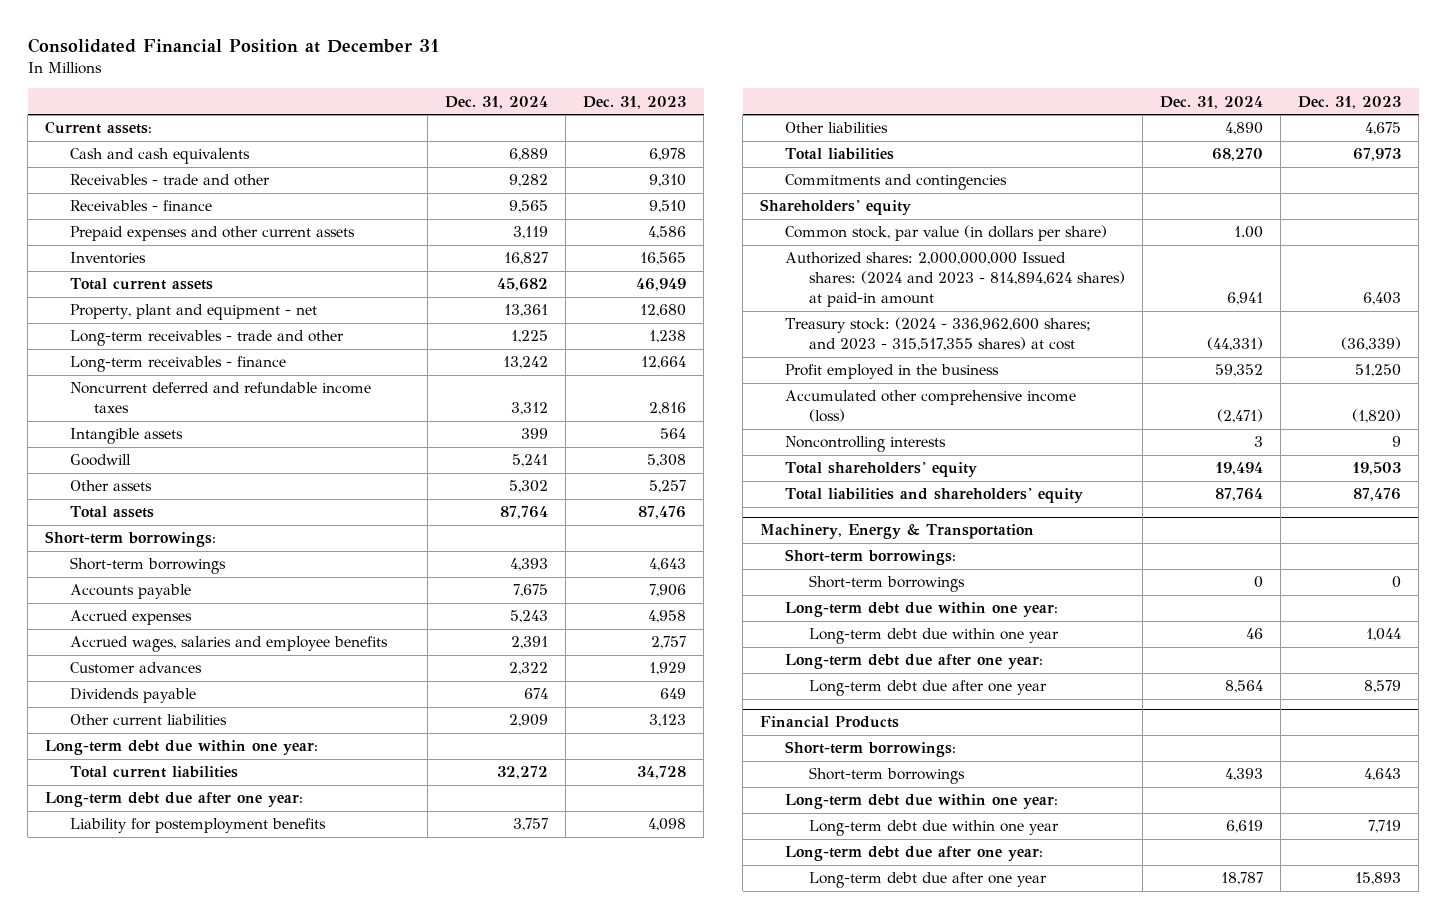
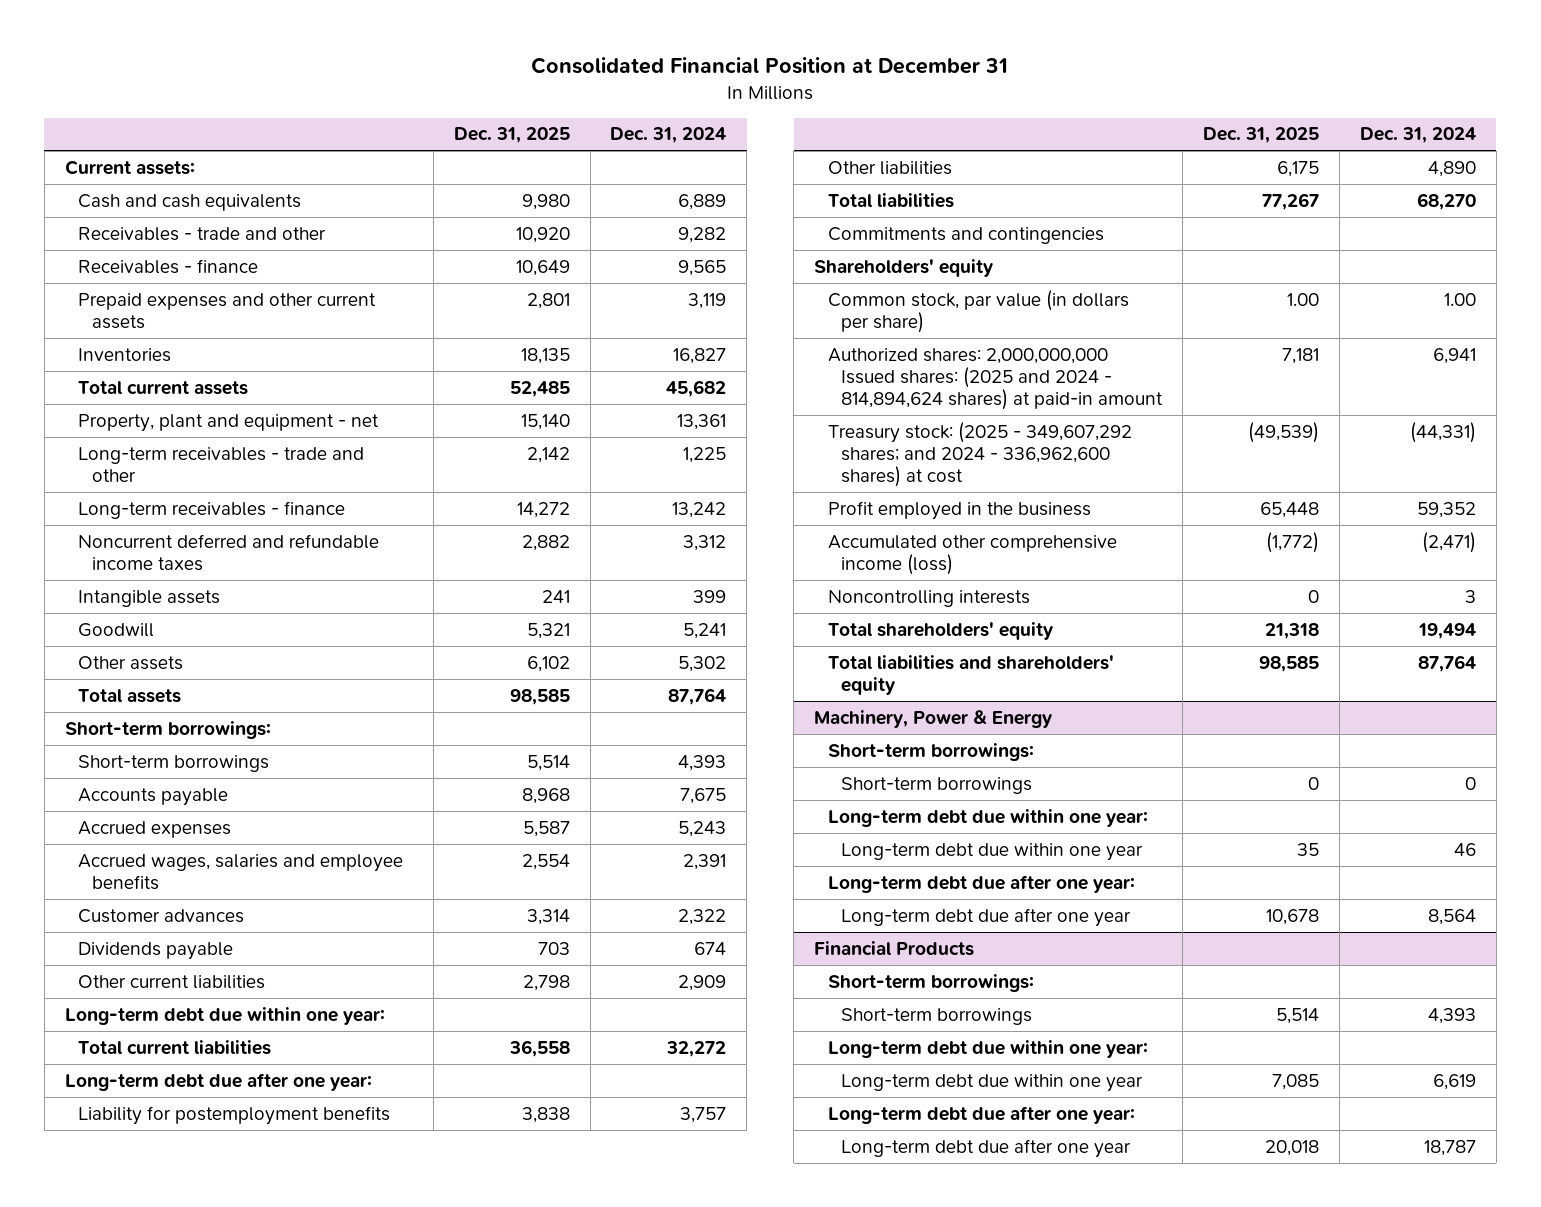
- | Dec. 31, 2024 | Dec. 31, 2023
+ | Dec. 31, 2025 | Dec. 31, 2024
- Authorized shares: 2,000,000,000 Issued shares: (2024 and 2023 - 814,894,624 shares) at paid-in amount | 6,941 | 6,403
- Treasury stock: (2024 - 336,962,600 shares; and 2023 - 315,517,355 shares) at cost | (44,331) | (36,339)
+ Authorized shares: 2,000,000,000 Issued shares: (2025 and 2024 - 814,894,624 shares) at paid-in amount | 7,181 | 6,941
+ Treasury stock: (2025 - 349,607,292 shares; and 2024 - 336,962,600 shares) at cost | (49,539) | (44,331)
- Machinery, Energy & Transportation
+ Machinery, Power & Energy

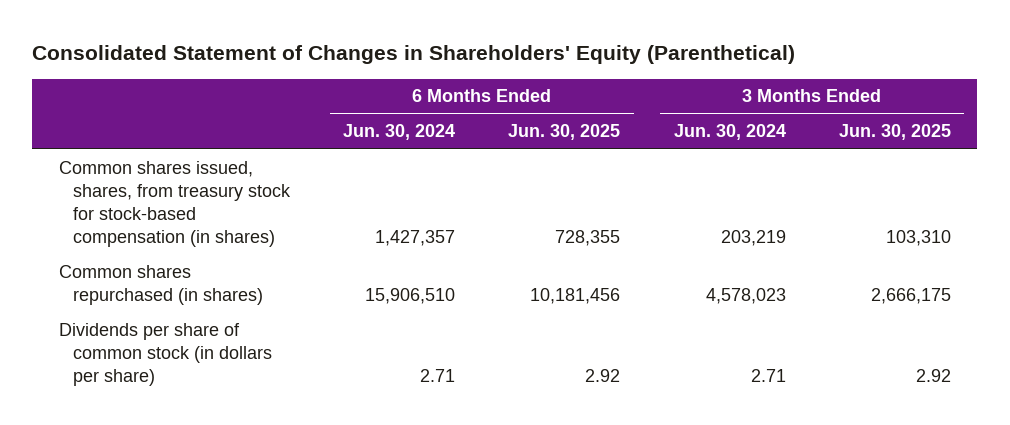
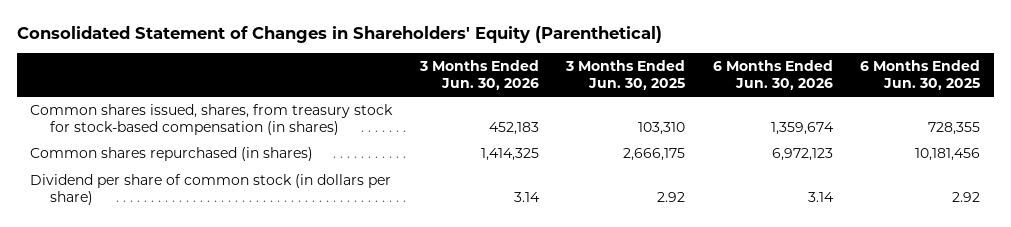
- | 6 Months Ended Jun. 30, 2024 | 6 Months Ended Jun. 30, 2025 | 3 Months Ended Jun. 30, 2024 | 3 Months Ended Jun. 30, 2025
+ | 3 Months Ended Jun. 30, 2026 | 3 Months Ended Jun. 30, 2025 | 6 Months Ended Jun. 30, 2026 | 6 Months Ended Jun. 30, 2025
- Dividends per share of common stock (in dollars per share) | 2.71 | 2.92 | 2.71 | 2.92
+ Dividend per share of common stock (in dollars per share) | 3.14 | 2.92 | 3.14 | 2.92

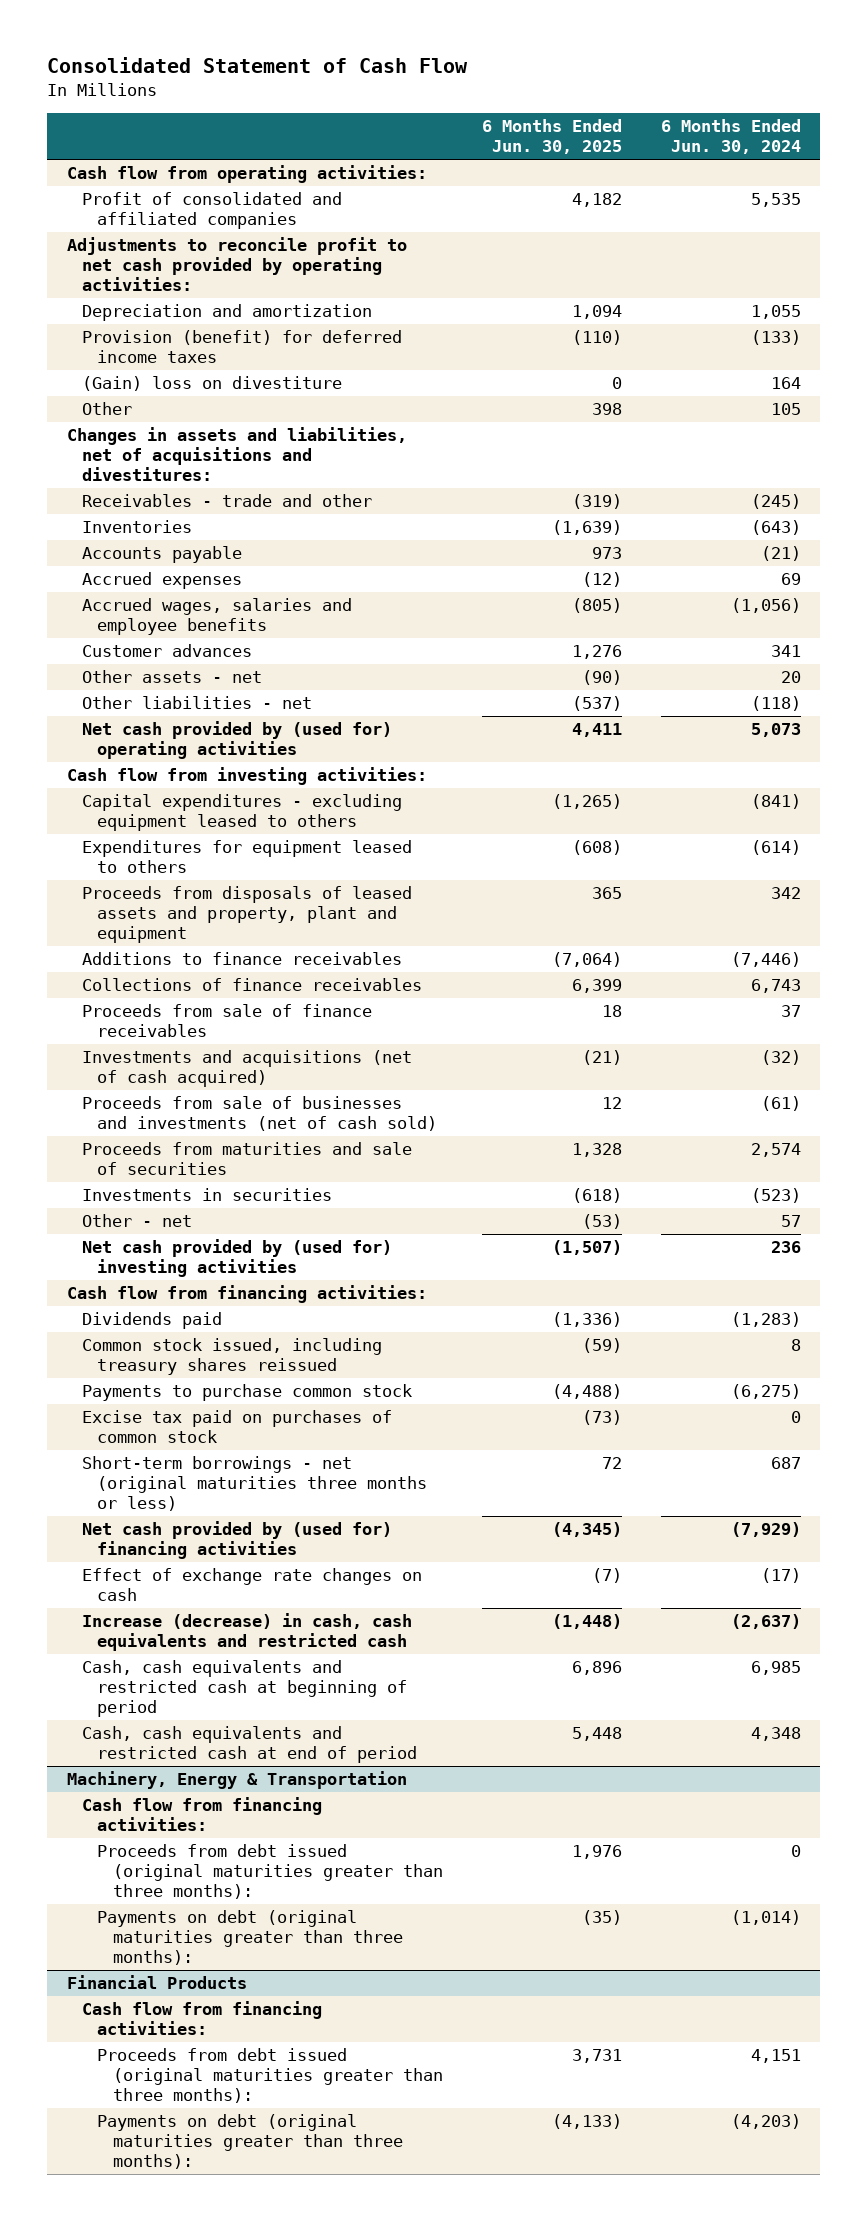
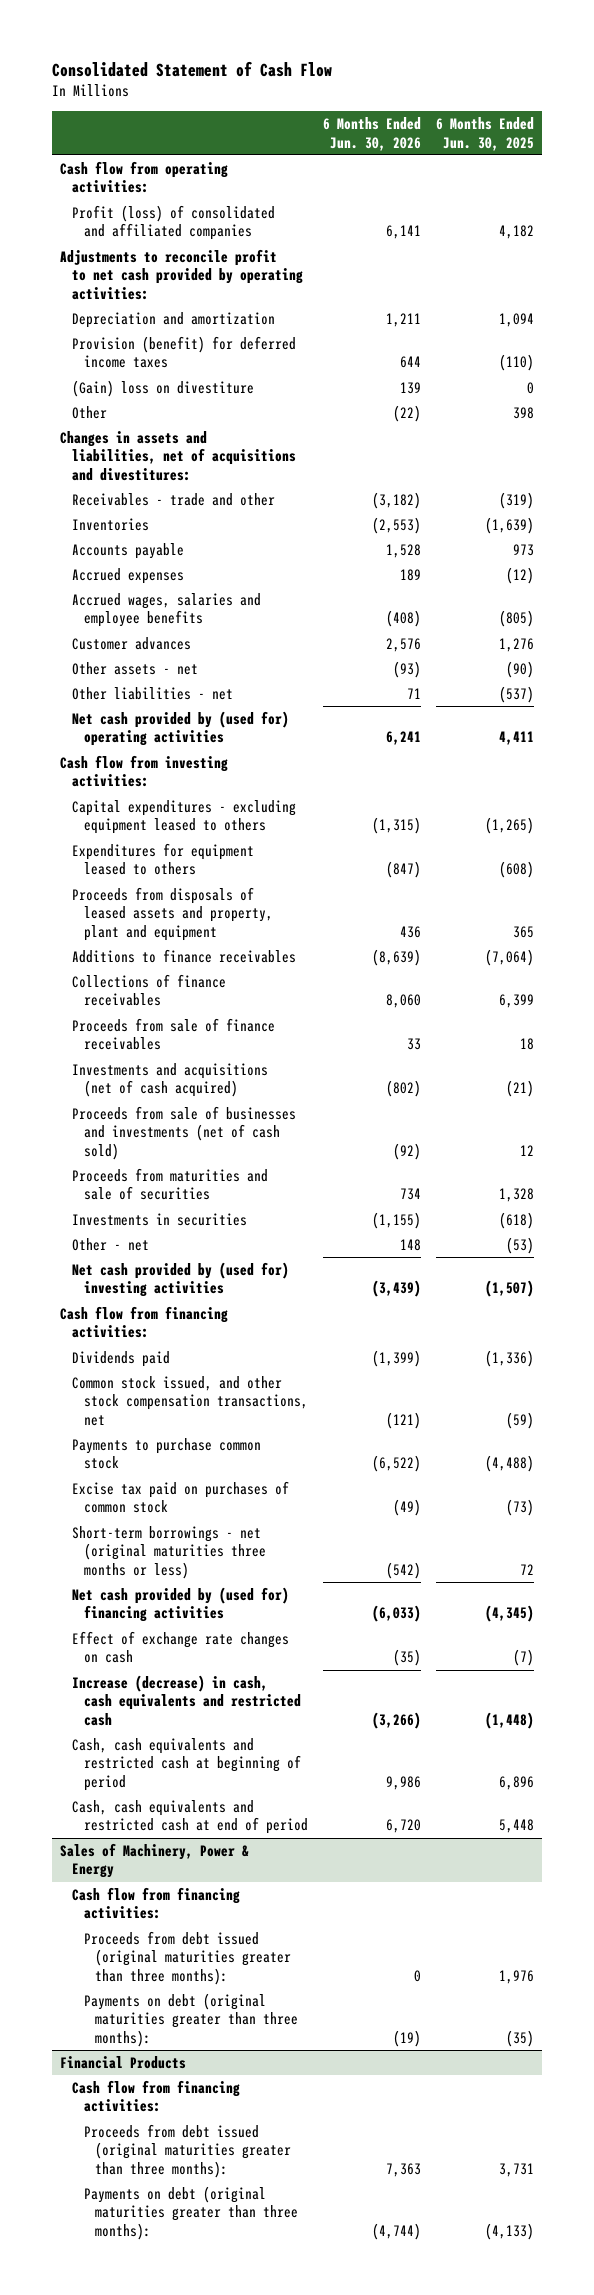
- | 6 Months Ended Jun. 30, 2025 | 6 Months Ended Jun. 30, 2024
+ | 6 Months Ended Jun. 30, 2026 | 6 Months Ended Jun. 30, 2025
- Profit of consolidated and affiliated companies | 4,182 | 5,535
+ Profit (loss) of consolidated and affiliated companies | 6,141 | 4,182
- Common stock issued, including treasury shares reissued | (59) | 8
+ Common stock issued, and other stock compensation transactions, net | (121) | (59)
- Machinery, Energy & Transportation
+ Sales of Machinery, Power & Energy

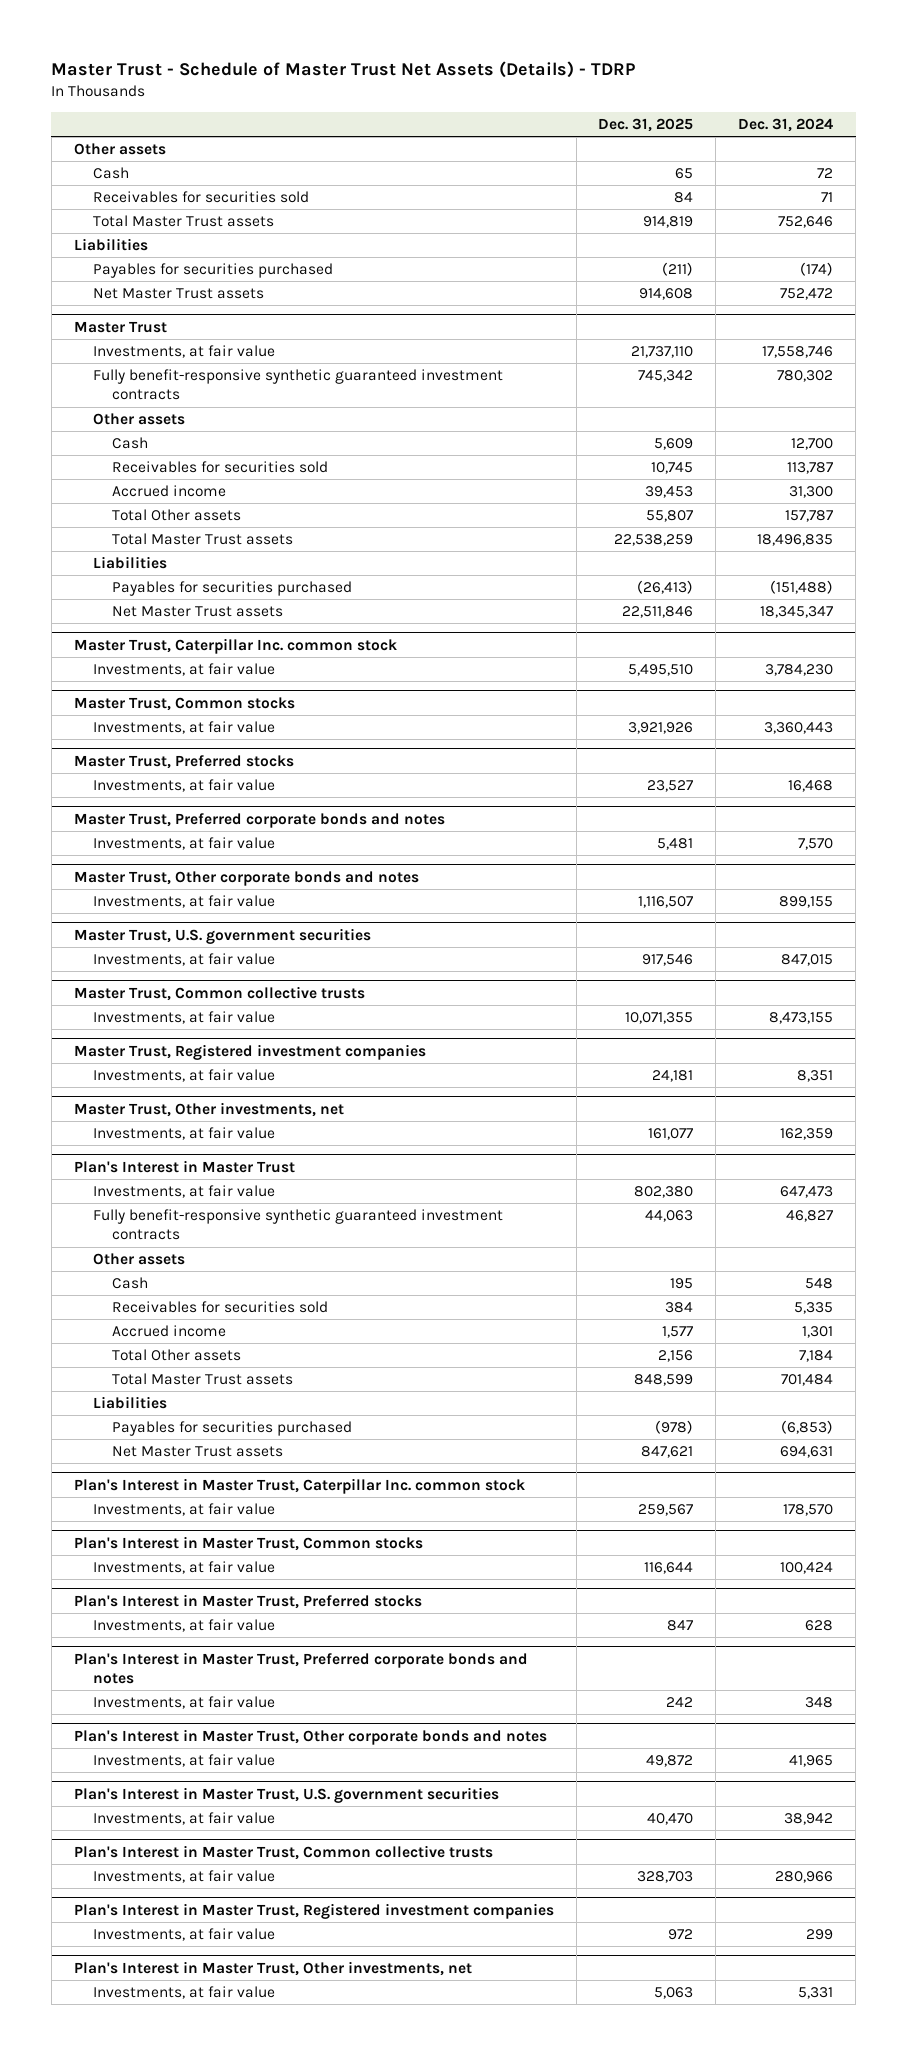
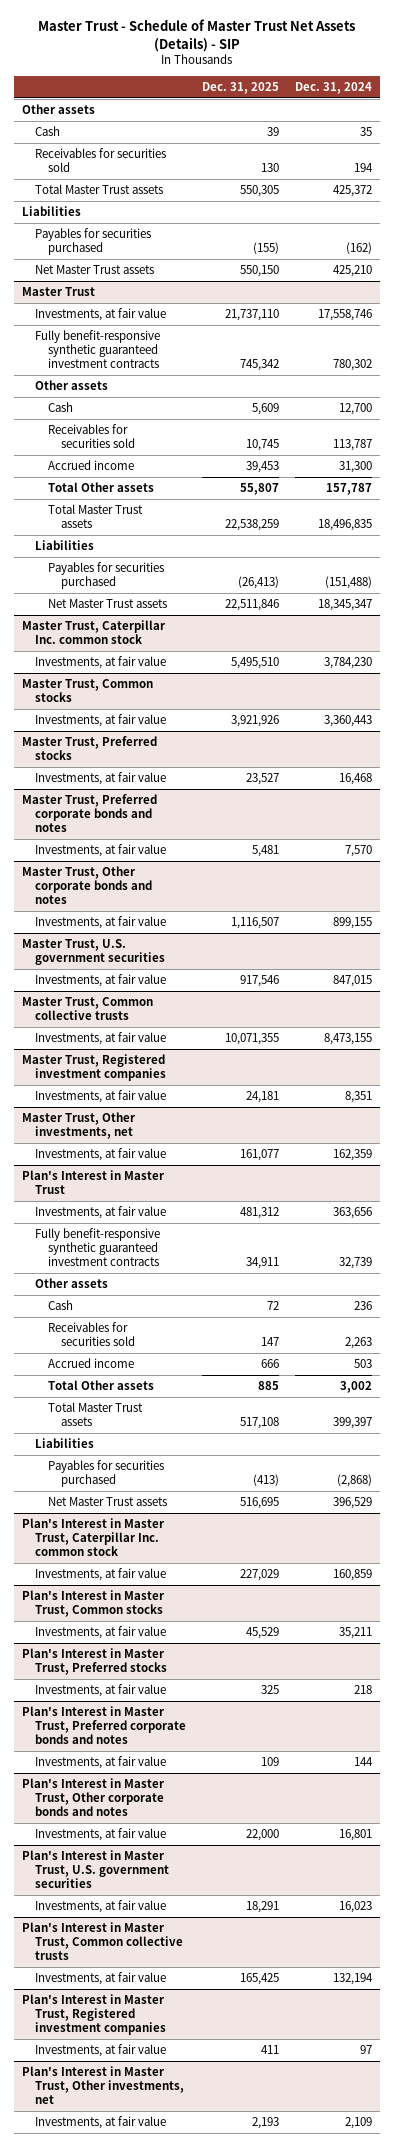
- Master Trust - Schedule of Master Trust Net Assets (Details) - TDRP
+ Master Trust - Schedule of Master Trust Net Assets (Details) - SIP
- Cash | 65 | 72
- Receivables for securities sold | 84 | 71
- Total Master Trust assets | 914,819 | 752,646
+ Cash | 39 | 35
+ Receivables for securities sold | 130 | 194
+ Total Master Trust assets | 550,305 | 425,372
- Payables for securities purchased | (211) | (174)
- Net Master Trust assets | 914,608 | 752,472
+ Payables for securities purchased | (155) | (162)
+ Net Master Trust assets | 550,150 | 425,210
@ Plan's Interest in Master Trust
- Investments, at fair value | 802,380 | 647,473
- Fully benefit-responsive synthetic guaranteed investment contracts | 44,063 | 46,827
+ Investments, at fair value | 481,312 | 363,656
+ Fully benefit-responsive synthetic guaranteed investment contracts | 34,911 | 32,739
- Cash | 195 | 548
- Receivables for securities sold | 384 | 5,335
- Accrued income | 1,577 | 1,301
- Total Other assets | 2,156 | 7,184
- Total Master Trust assets | 848,599 | 701,484
+ Cash | 72 | 236
+ Receivables for securities sold | 147 | 2,263
+ Accrued income | 666 | 503
+ Total Other assets | 885 | 3,002
+ Total Master Trust assets | 517,108 | 399,397
- Payables for securities purchased | (978) | (6,853)
- Net Master Trust assets | 847,621 | 694,631
+ Payables for securities purchased | (413) | (2,868)
+ Net Master Trust assets | 516,695 | 396,529
@ Plan's Interest in Master Trust, Caterpillar Inc. common stock
- Investments, at fair value | 259,567 | 178,570
+ Investments, at fair value | 227,029 | 160,859
@ Plan's Interest in Master Trust, Common stocks
- Investments, at fair value | 116,644 | 100,424
+ Investments, at fair value | 45,529 | 35,211
@ Plan's Interest in Master Trust, Preferred stocks
- Investments, at fair value | 847 | 628
+ Investments, at fair value | 325 | 218
@ Plan's Interest in Master Trust, Preferred corporate bonds and notes
- Investments, at fair value | 242 | 348
+ Investments, at fair value | 109 | 144
@ Plan's Interest in Master Trust, Other corporate bonds and notes
- Investments, at fair value | 49,872 | 41,965
+ Investments, at fair value | 22,000 | 16,801
@ Plan's Interest in Master Trust, U.S. government securities
- Investments, at fair value | 40,470 | 38,942
+ Investments, at fair value | 18,291 | 16,023
@ Plan's Interest in Master Trust, Common collective trusts
- Investments, at fair value | 328,703 | 280,966
+ Investments, at fair value | 165,425 | 132,194
@ Plan's Interest in Master Trust, Registered investment companies
- Investments, at fair value | 972 | 299
+ Investments, at fair value | 411 | 97
@ Plan's Interest in Master Trust, Other investments, net
- Investments, at fair value | 5,063 | 5,331
+ Investments, at fair value | 2,193 | 2,109

